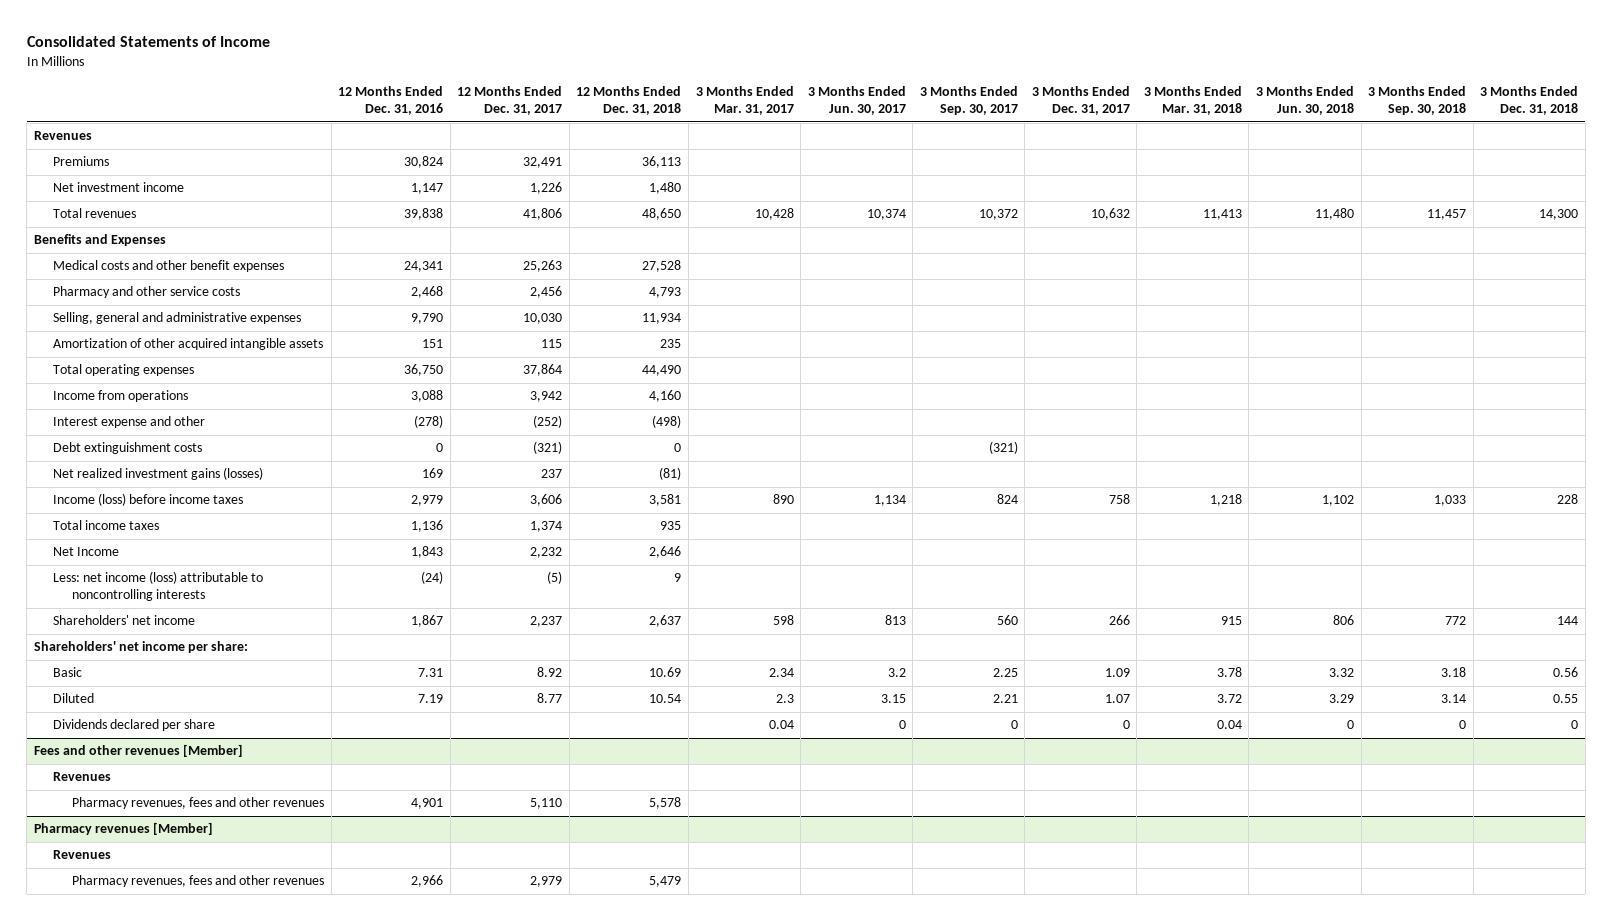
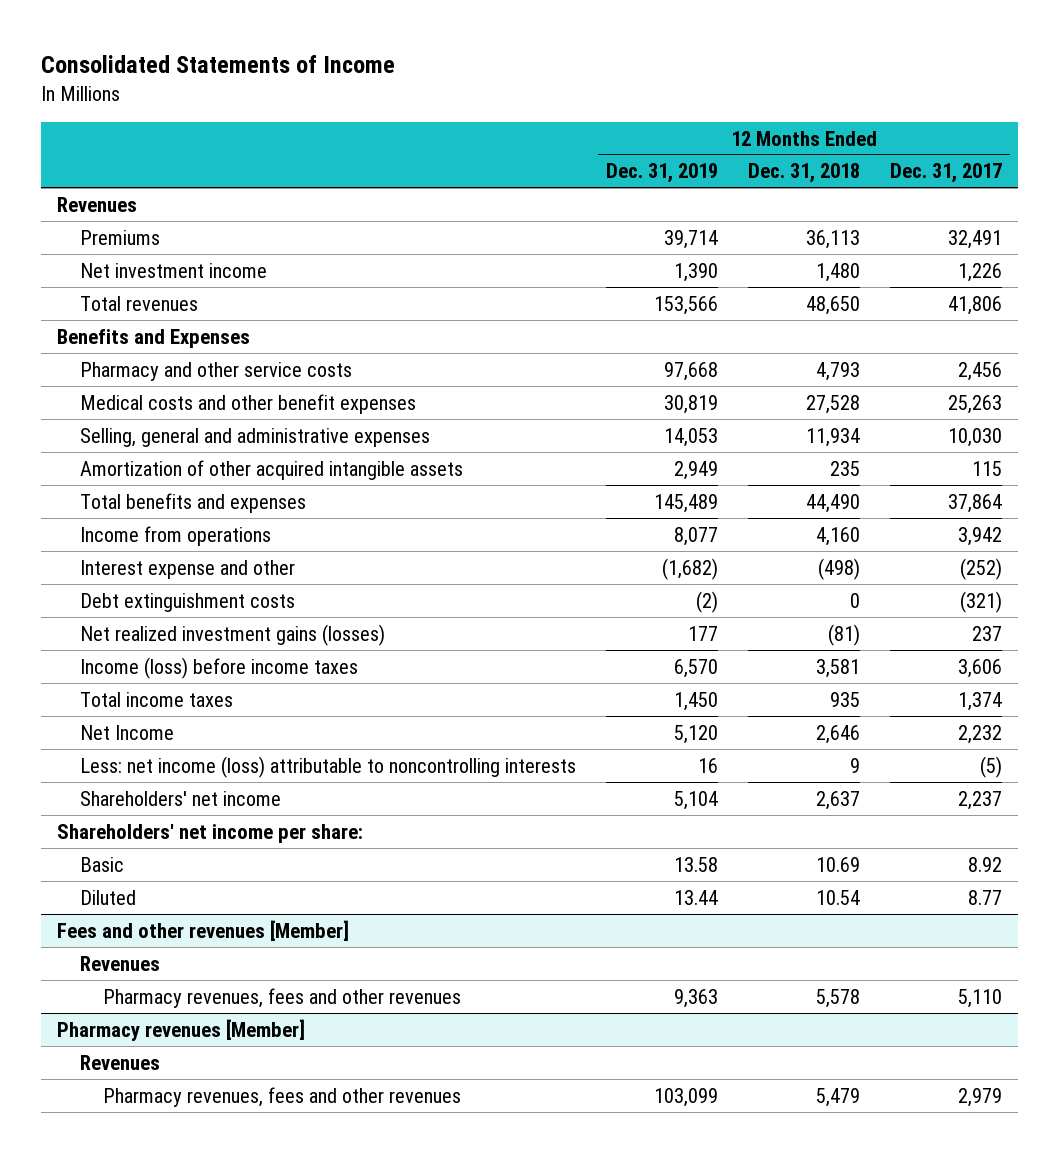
- | 12 Months Ended Dec. 31, 2016 | 12 Months Ended Dec. 31, 2017 | 12 Months Ended Dec. 31, 2018 | 3 Months Ended Mar. 31, 2017 | 3 Months Ended Jun. 30, 2017 | 3 Months Ended Sep. 30, 2017 | 3 Months Ended Dec. 31, 2017 | 3 Months Ended Mar. 31, 2018 | 3 Months Ended Jun. 30, 2018 | 3 Months Ended Sep. 30, 2018 | 3 Months Ended Dec. 31, 2018
+ | 12 Months Ended Dec. 31, 2019 | 12 Months Ended Dec. 31, 2018 | 12 Months Ended Dec. 31, 2017
moved down: Medical costs and other benefit expenses | 30,819 | 27,528 | 25,263
- Total operating expenses | 36,750 | 37,864 | 44,490 | | | | | | | |
+ Total benefits and expenses | 145,489 | 44,490 | 37,864
- Dividends declared per share | | | | 0.04 | 0 | 0 | 0 | 0.04 | 0 | 0 | 0

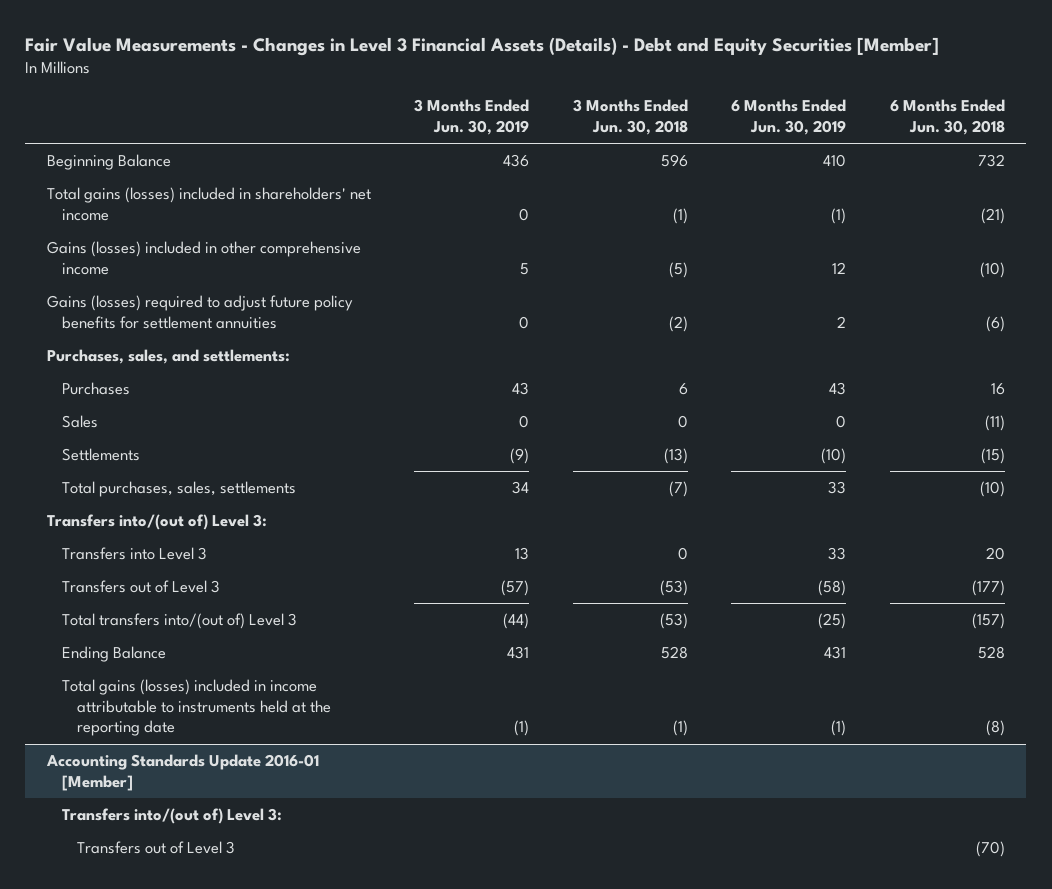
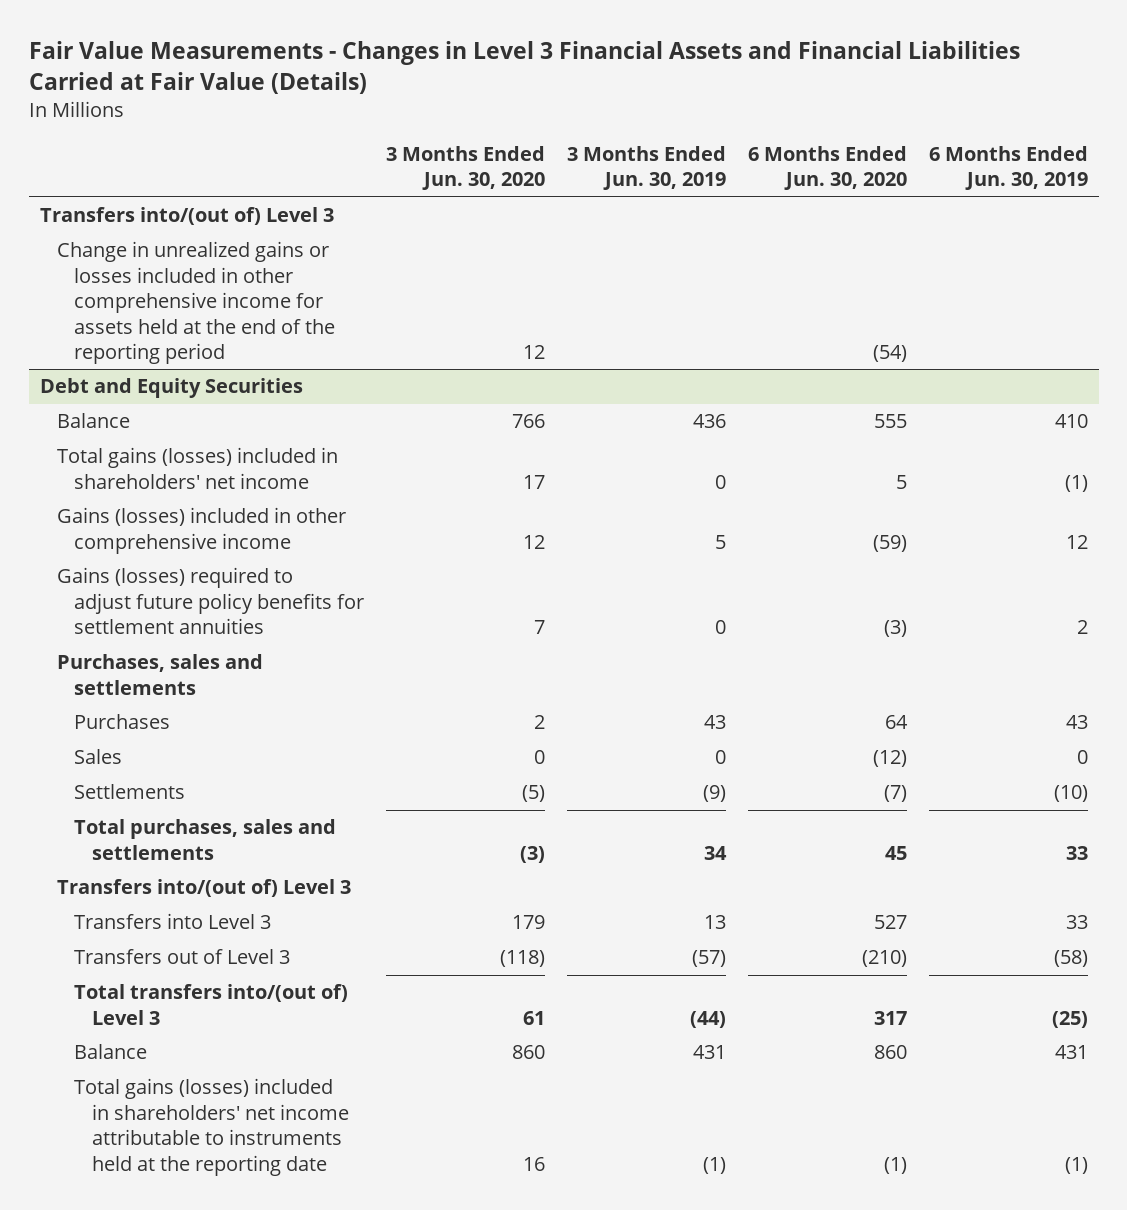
- Fair Value Measurements - Changes in Level 3 Financial Assets (Details) - Debt and Equity Securities [Member]
+ Fair Value Measurements - Changes in Level 3 Financial Assets and Financial Liabilities Carried at Fair Value (Details)
- | 3 Months Ended Jun. 30, 2019 | 3 Months Ended Jun. 30, 2018 | 6 Months Ended Jun. 30, 2019 | 6 Months Ended Jun. 30, 2018
+ | 3 Months Ended Jun. 30, 2020 | 3 Months Ended Jun. 30, 2019 | 6 Months Ended Jun. 30, 2020 | 6 Months Ended Jun. 30, 2019
- Beginning Balance | 436 | 596 | 410 | 732
+ Transfers into/(out of) Level 3
+ Change in unrealized gains or losses included in other comprehensive income for assets held at the end of the reporting period | 12 | | (54) |
+ Debt and Equity Securities
+ Balance | 766 | 436 | 555 | 410
- Purchases, sales, and settlements:
+ Purchases, sales and settlements
- Total purchases, sales, settlements | 34 | (7) | 33 | (10)
- Transfers into/(out of) Level 3:
+ Total purchases, sales and settlements | (3) | 34 | 45 | 33
+ Transfers into/(out of) Level 3
- Ending Balance | 431 | 528 | 431 | 528
- Total gains (losses) included in income attributable to instruments held at the reporting date | (1) | (1) | (1) | (8)
- Accounting Standards Update 2016-01 [Member]
- Transfers into/(out of) Level 3:
- Transfers out of Level 3 | | | | (70)
+ Balance | 860 | 431 | 860 | 431
+ Total gains (losses) included in shareholders' net income attributable to instruments held at the reporting date | 16 | (1) | (1) | (1)

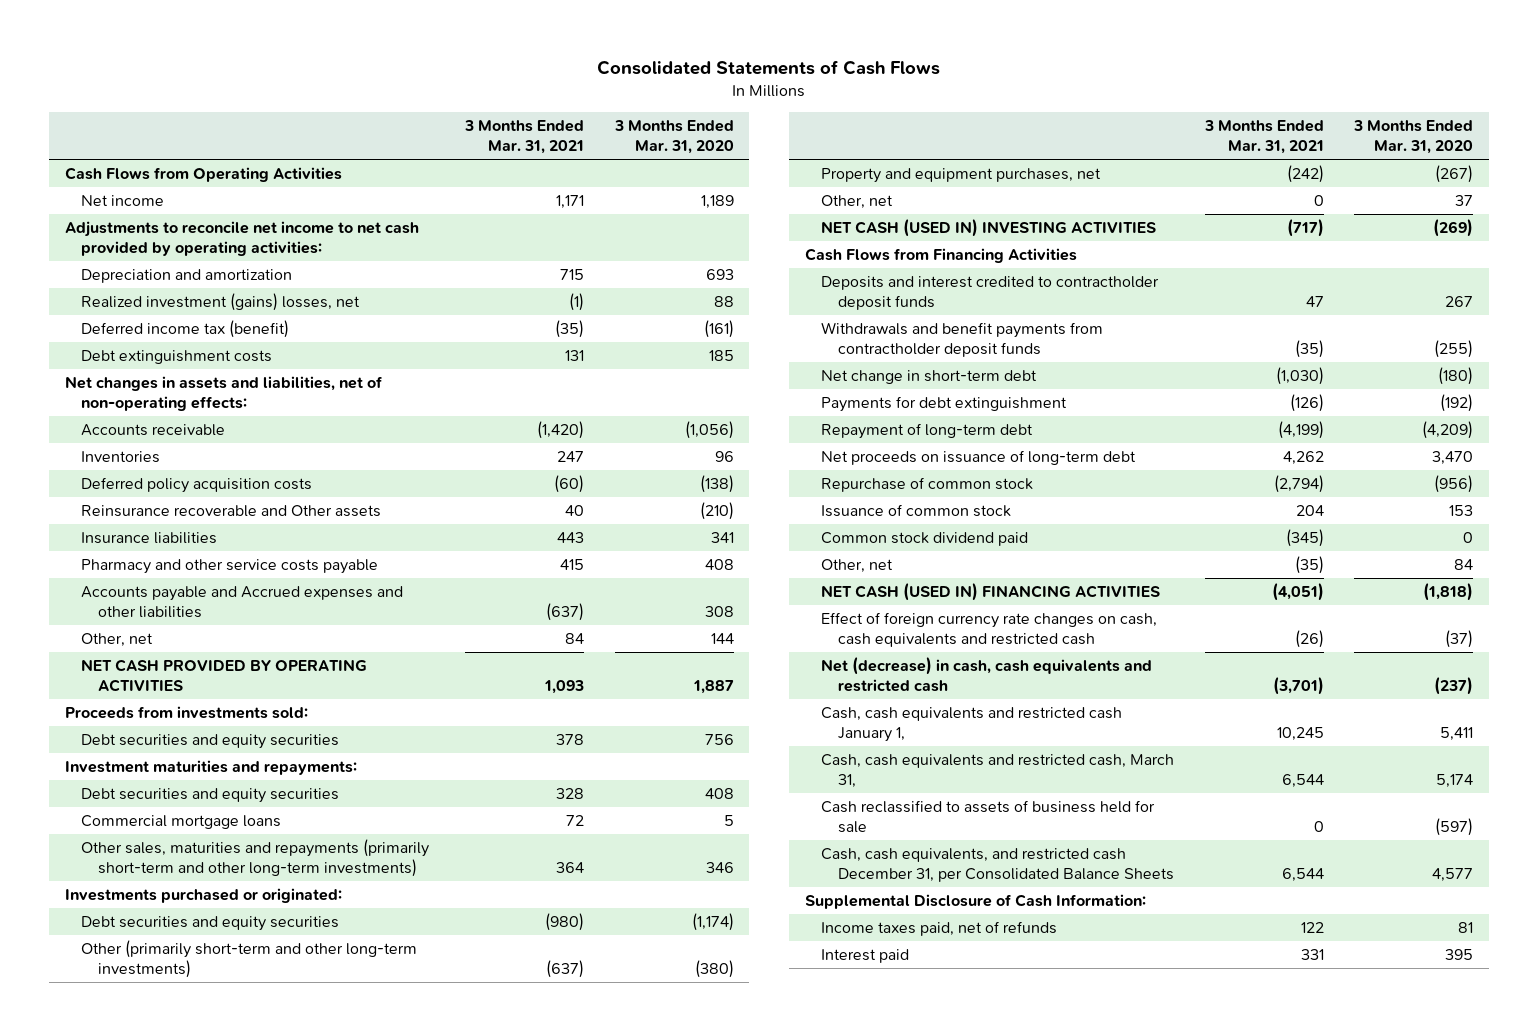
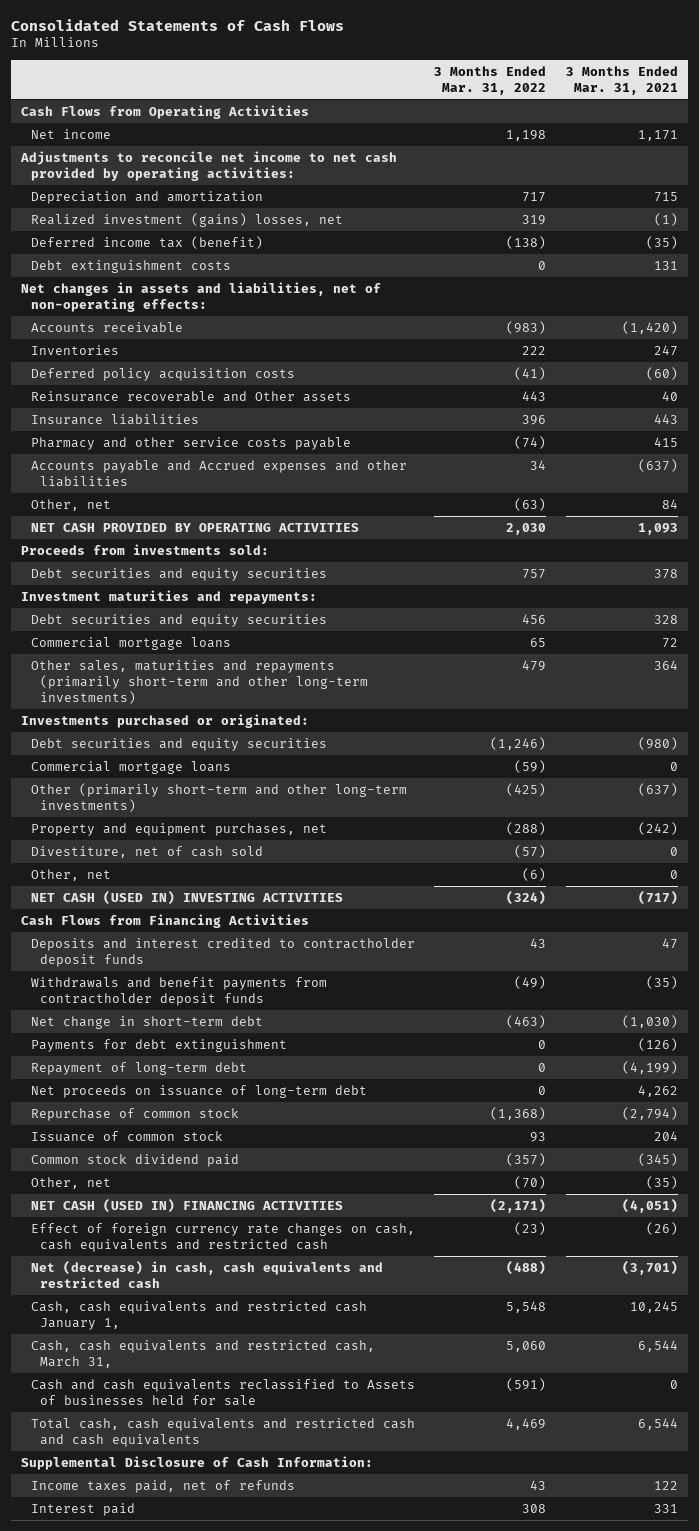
- | 3 Months Ended Mar. 31, 2021 | 3 Months Ended Mar. 31, 2020
+ | 3 Months Ended Mar. 31, 2022 | 3 Months Ended Mar. 31, 2021
+ Commercial mortgage loans | (59) | 0
+ Divestiture, net of cash sold | (57) | 0
- Cash reclassified to assets of business held for sale | 0 | (597)
- Cash, cash equivalents, and restricted cash December 31, per Consolidated Balance Sheets | 6,544 | 4,577
+ Cash and cash equivalents reclassified to Assets of businesses held for sale | (591) | 0
+ Total cash, cash equivalents and restricted cash and cash equivalents | 4,469 | 6,544

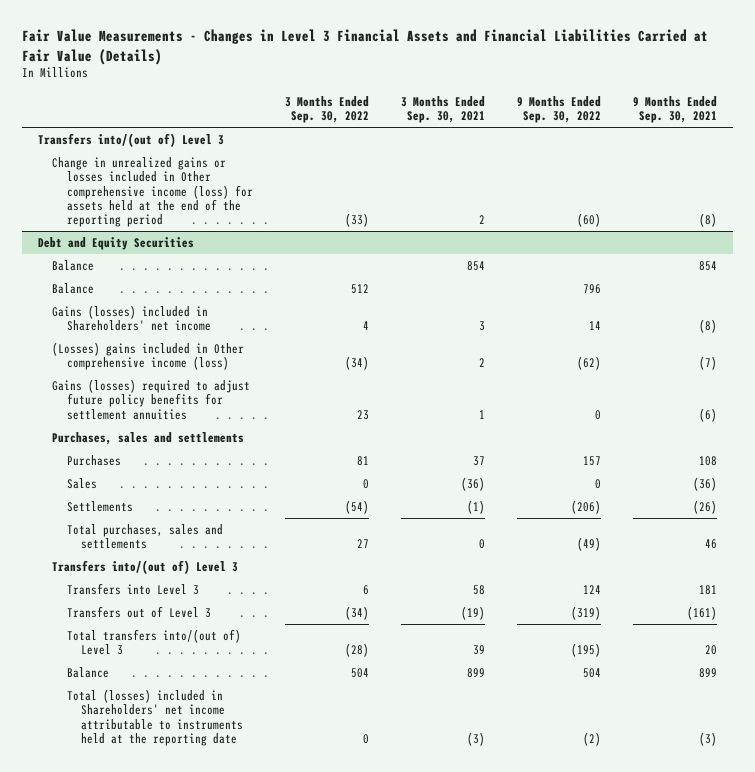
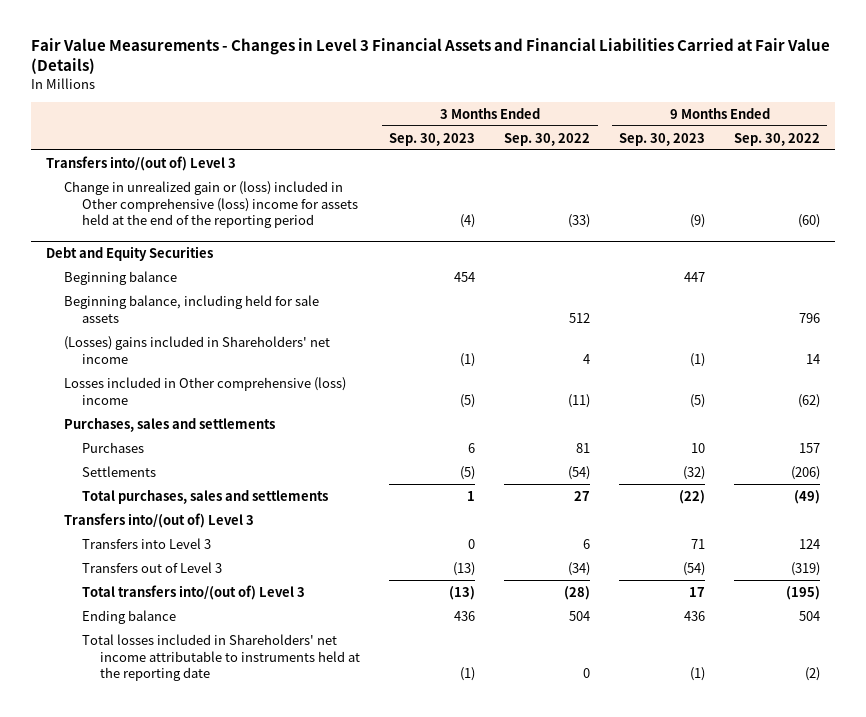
- | 3 Months Ended Sep. 30, 2022 | 3 Months Ended Sep. 30, 2021 | 9 Months Ended Sep. 30, 2022 | 9 Months Ended Sep. 30, 2021
+ | 3 Months Ended Sep. 30, 2023 | 3 Months Ended Sep. 30, 2022 | 9 Months Ended Sep. 30, 2023 | 9 Months Ended Sep. 30, 2022
- Change in unrealized gains or losses included in Other comprehensive income (loss) for assets held at the end of the reporting period | (33) | 2 | (60) | (8)
+ Change in unrealized gain or (loss) included in Other comprehensive (loss) income for assets held at the end of the reporting period | (4) | (33) | (9) | (60)
@ Debt and Equity Securities
- Balance | | 854 | | 854
- Balance | 512 | | 796 |
- Gains (losses) included in Shareholders' net income | 4 | 3 | 14 | (8)
- (Losses) gains included in Other comprehensive income (loss) | (34) | 2 | (62) | (7)
- Gains (losses) required to adjust future policy benefits for settlement annuities | 23 | 1 | 0 | (6)
+ Beginning balance | 454 | | 447 |
+ Beginning balance, including held for sale assets | | 512 | | 796
+ (Losses) gains included in Shareholders' net income | (1) | 4 | (1) | 14
+ Losses included in Other comprehensive (loss) income | (5) | (11) | (5) | (62)
- Sales | 0 | (36) | 0 | (36)
- Balance | 504 | 899 | 504 | 899
- Total (losses) included in Shareholders' net income attributable to instruments held at the reporting date | 0 | (3) | (2) | (3)
+ Ending balance | 436 | 504 | 436 | 504
+ Total losses included in Shareholders' net income attributable to instruments held at the reporting date | (1) | 0 | (1) | (2)

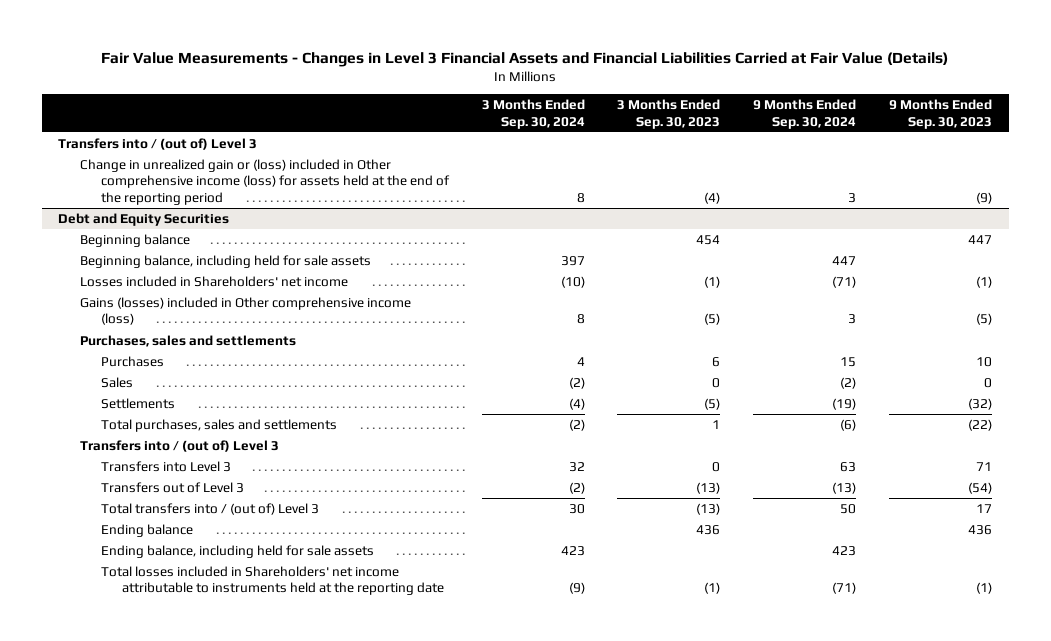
- | 3 Months Ended Sep. 30, 2023 | 3 Months Ended Sep. 30, 2022 | 9 Months Ended Sep. 30, 2023 | 9 Months Ended Sep. 30, 2022
+ | 3 Months Ended Sep. 30, 2024 | 3 Months Ended Sep. 30, 2023 | 9 Months Ended Sep. 30, 2024 | 9 Months Ended Sep. 30, 2023
- Transfers into/(out of) Level 3
- Change in unrealized gain or (loss) included in Other comprehensive (loss) income for assets held at the end of the reporting period | (4) | (33) | (9) | (60)
+ Transfers into / (out of) Level 3
+ Change in unrealized gain or (loss) included in Other comprehensive income (loss) for assets held at the end of the reporting period | 8 | (4) | 3 | (9)
@ Debt and Equity Securities
- (Losses) gains included in Shareholders' net income | (1) | 4 | (1) | 14
- Losses included in Other comprehensive (loss) income | (5) | (11) | (5) | (62)
+ Losses included in Shareholders' net income | (10) | (1) | (71) | (1)
+ Gains (losses) included in Other comprehensive income (loss) | 8 | (5) | 3 | (5)
+ Sales | (2) | 0 | (2) | 0
- Transfers into/(out of) Level 3
+ Transfers into / (out of) Level 3
- Total transfers into/(out of) Level 3 | (13) | (28) | 17 | (195)
+ Total transfers into / (out of) Level 3 | 30 | (13) | 50 | 17
+ Ending balance, including held for sale assets | 423 | | 423 |

